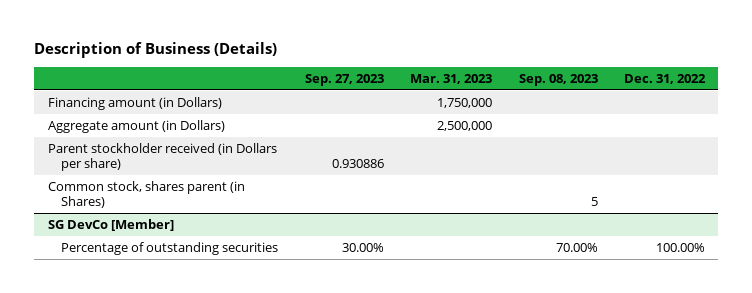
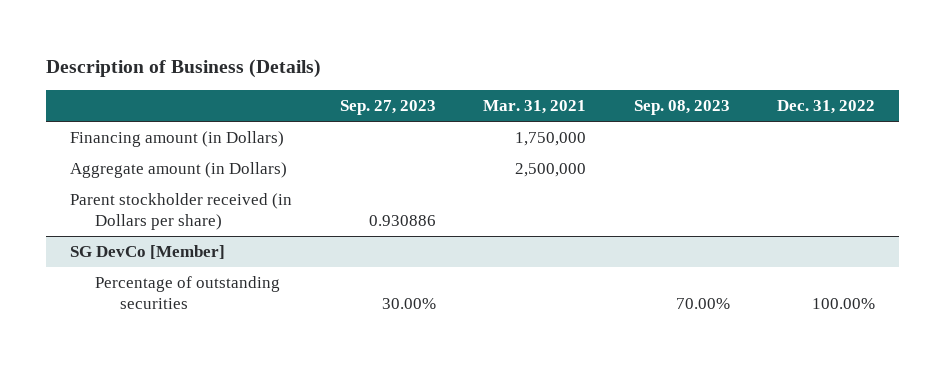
- | Sep. 27, 2023 | Mar. 31, 2023 | Sep. 08, 2023 | Dec. 31, 2022
+ | Sep. 27, 2023 | Mar. 31, 2021 | Sep. 08, 2023 | Dec. 31, 2022
- Common stock, shares parent (in Shares) | | | 5 |

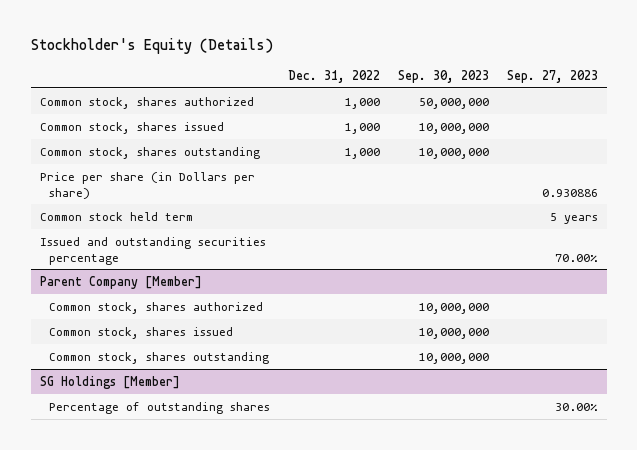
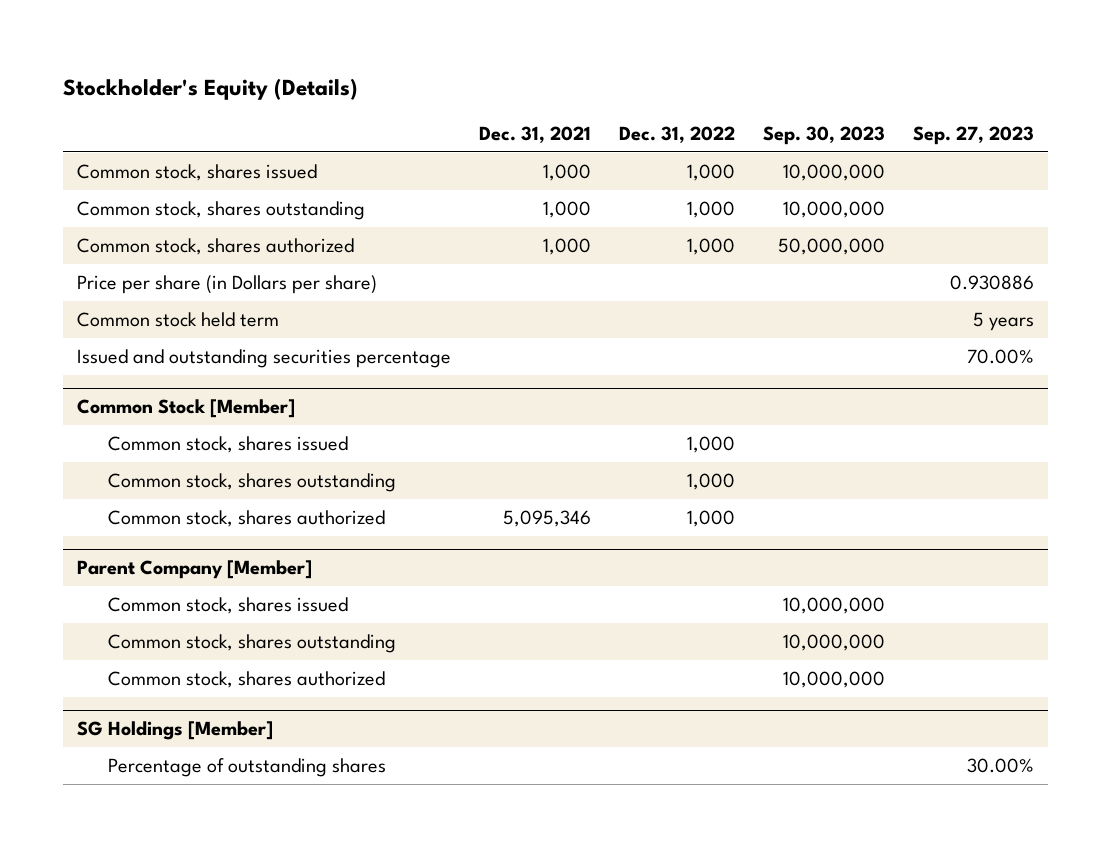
- | Dec. 31, 2022 | Sep. 30, 2023 | Sep. 27, 2023
+ | Dec. 31, 2021 | Dec. 31, 2022 | Sep. 30, 2023 | Sep. 27, 2023
moved down: Common stock, shares authorized | 1,000 | 1,000 | 50,000,000 |
+ Common Stock [Member]
+ Common stock, shares issued | | 1,000 | |
+ Common stock, shares outstanding | | 1,000 | |
+ Common stock, shares authorized | 5,095,346 | 1,000 | |
@ Parent Company [Member]
moved down: Common stock, shares authorized | | | 10,000,000 |

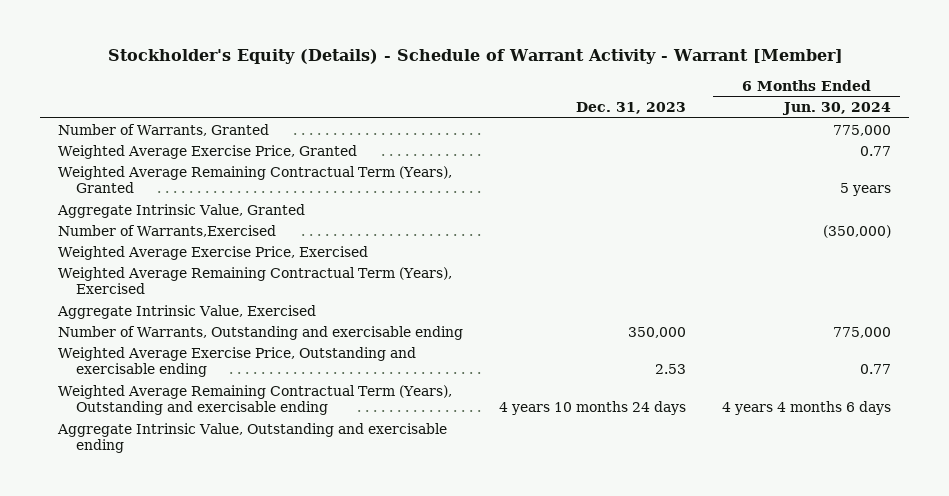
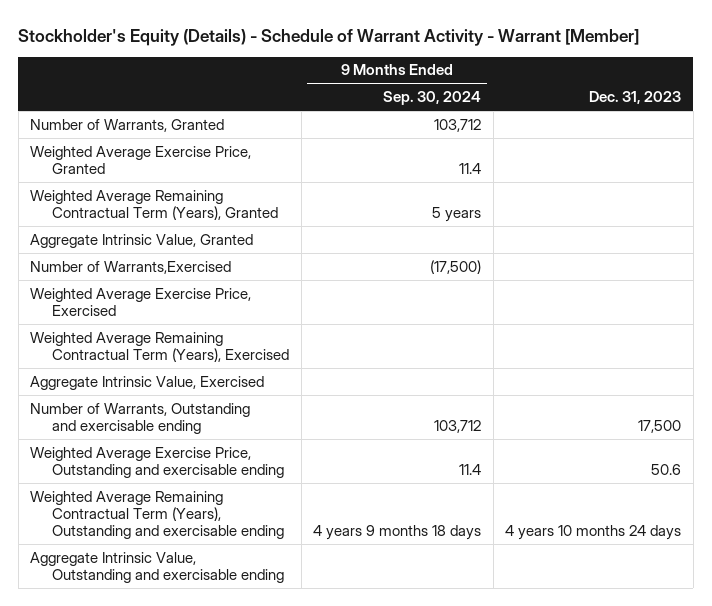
- | Dec. 31, 2023 | 6 Months Ended Jun. 30, 2024
+ | 9 Months Ended Sep. 30, 2024 | Dec. 31, 2023
- Number of Warrants, Outstanding and exercisable ending | 350,000 | 775,000
- Weighted Average Exercise Price, Outstanding and exercisable ending | 2.53 | 0.77
+ Number of Warrants, Outstanding and exercisable ending | 103,712 | 17,500
+ Weighted Average Exercise Price, Outstanding and exercisable ending | 11.4 | 50.6

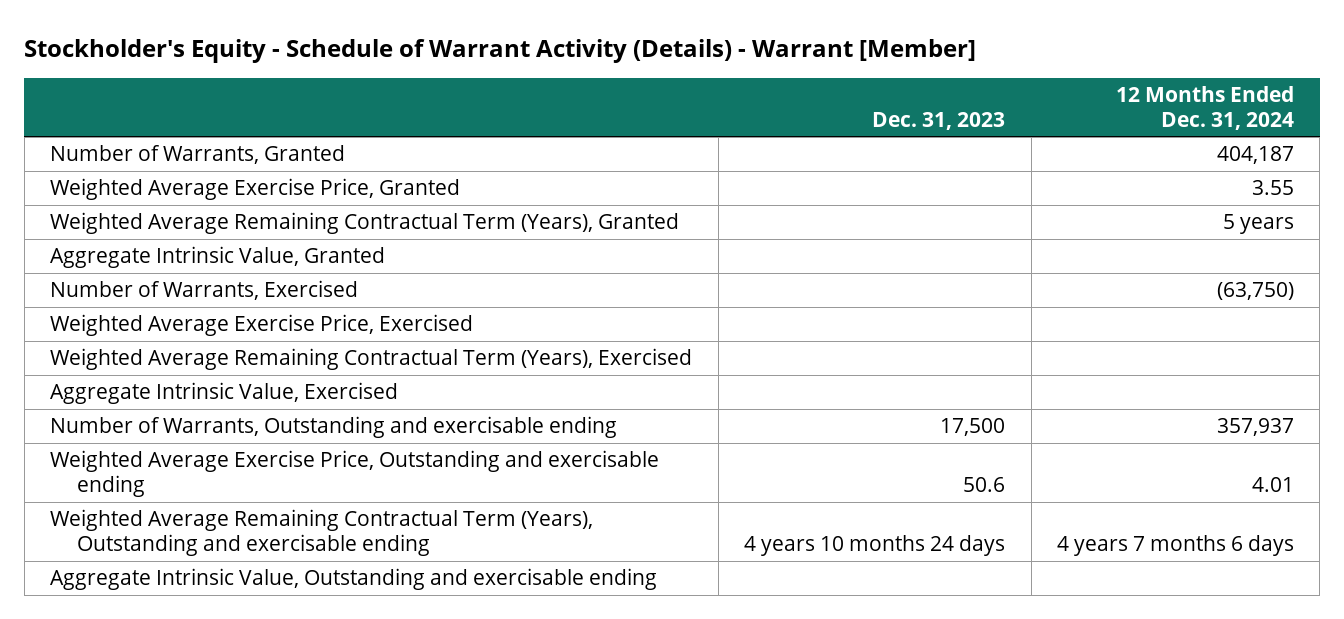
- Stockholder's Equity (Details) - Schedule of Warrant Activity - Warrant [Member]
+ Stockholder's Equity - Schedule of Warrant Activity (Details) - Warrant [Member]
- | 9 Months Ended Sep. 30, 2024 | Dec. 31, 2023
+ | Dec. 31, 2023 | 12 Months Ended Dec. 31, 2024
- Number of Warrants,Exercised | (17,500) |
+ Number of Warrants, Exercised | | (63,750)

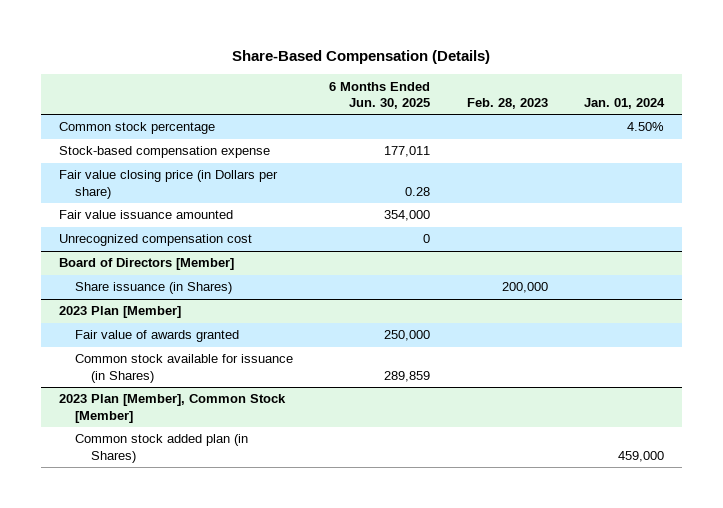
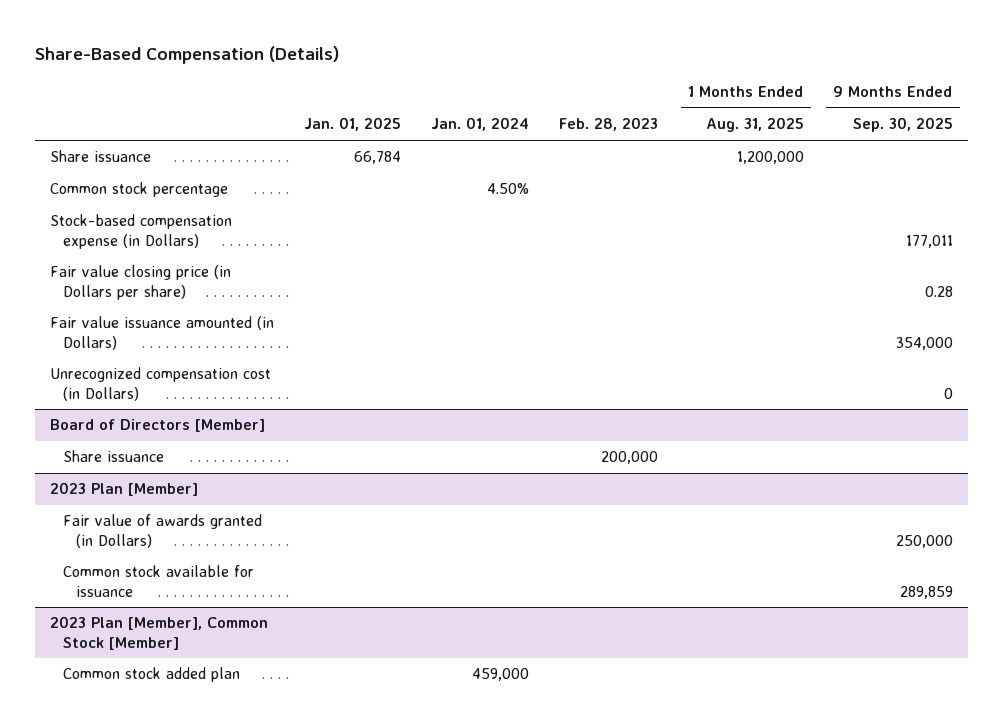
- | 6 Months Ended Jun. 30, 2025 | Feb. 28, 2023 | Jan. 01, 2024
+ | Jan. 01, 2025 | Jan. 01, 2024 | Feb. 28, 2023 | 1 Months Ended Aug. 31, 2025 | 9 Months Ended Sep. 30, 2025
+ Share issuance | 66,784 | | | 1,200,000 |
- Stock-based compensation expense | 177,011 | |
+ Stock-based compensation expense (in Dollars) | | | | | 177,011
- Fair value issuance amounted | 354,000 | |
- Unrecognized compensation cost | 0 | |
+ Fair value issuance amounted (in Dollars) | | | | | 354,000
+ Unrecognized compensation cost (in Dollars) | | | | | 0
@ Board of Directors [Member]
- Share issuance (in Shares) | | 200,000 |
+ Share issuance | | | 200,000 | |
@ 2023 Plan [Member]
- Fair value of awards granted | 250,000 | |
- Common stock available for issuance (in Shares) | 289,859 | |
+ Fair value of awards granted (in Dollars) | | | | | 250,000
+ Common stock available for issuance | | | | | 289,859
@ 2023 Plan [Member], Common Stock [Member]
- Common stock added plan (in Shares) | | | 459,000
+ Common stock added plan | | 459,000 | | |

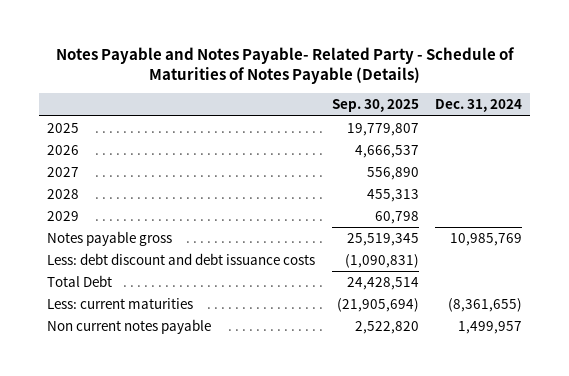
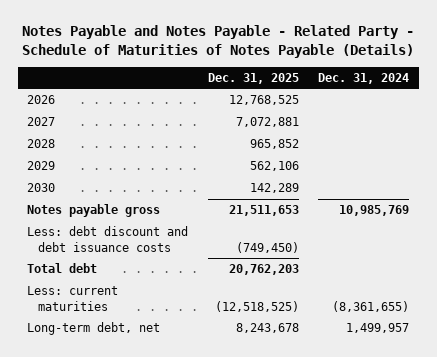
- Notes Payable and Notes Payable- Related Party - Schedule of Maturities of Notes Payable (Details)
+ Notes Payable and Notes Payable - Related Party - Schedule of Maturities of Notes Payable (Details)
- | Sep. 30, 2025 | Dec. 31, 2024
+ | Dec. 31, 2025 | Dec. 31, 2024
- 2025 | 19,779,807 |
+ 2030 | 142,289 |
- Total Debt | 24,428,514 |
+ Total debt | 20,762,203 |
- Non current notes payable | 2,522,820 | 1,499,957
+ Long-term debt, net | 8,243,678 | 1,499,957

